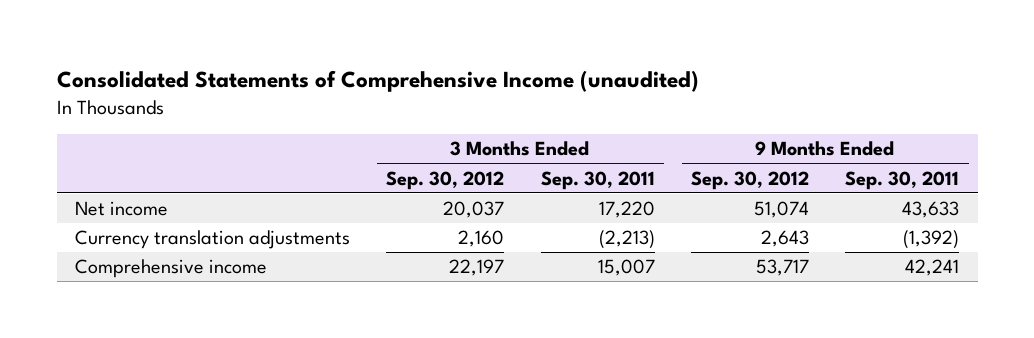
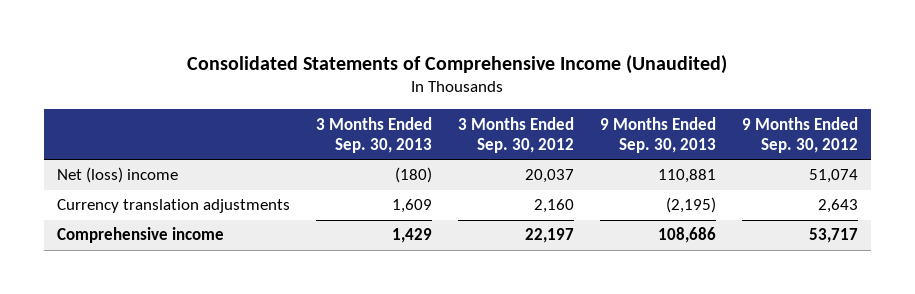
- Consolidated Statements of Comprehensive Income (unaudited)
+ Consolidated Statements of Comprehensive Income (Unaudited)
- | 3 Months Ended Sep. 30, 2012 | 3 Months Ended Sep. 30, 2011 | 9 Months Ended Sep. 30, 2012 | 9 Months Ended Sep. 30, 2011
+ | 3 Months Ended Sep. 30, 2013 | 3 Months Ended Sep. 30, 2012 | 9 Months Ended Sep. 30, 2013 | 9 Months Ended Sep. 30, 2012
- Net income | 20,037 | 17,220 | 51,074 | 43,633
+ Net (loss) income | (180) | 20,037 | 110,881 | 51,074

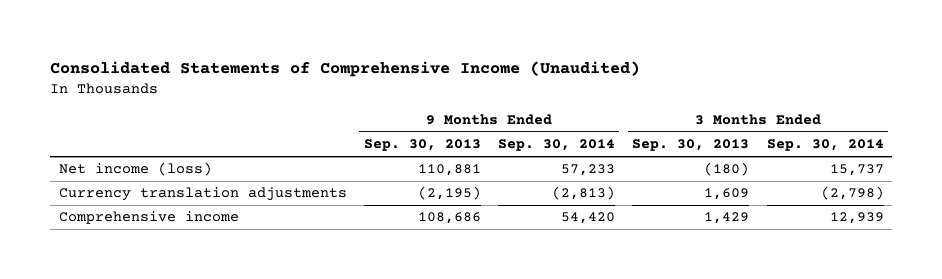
- | 3 Months Ended Sep. 30, 2013 | 3 Months Ended Sep. 30, 2012 | 9 Months Ended Sep. 30, 2013 | 9 Months Ended Sep. 30, 2012
+ | 9 Months Ended Sep. 30, 2013 | 9 Months Ended Sep. 30, 2014 | 3 Months Ended Sep. 30, 2013 | 3 Months Ended Sep. 30, 2014
- Net (loss) income | (180) | 20,037 | 110,881 | 51,074
+ Net income (loss) | 110,881 | 57,233 | (180) | 15,737

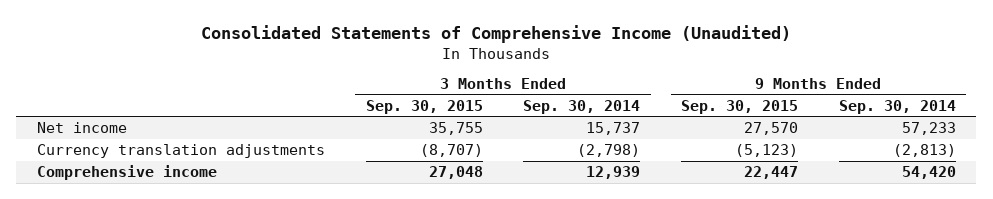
- | 9 Months Ended Sep. 30, 2013 | 9 Months Ended Sep. 30, 2014 | 3 Months Ended Sep. 30, 2013 | 3 Months Ended Sep. 30, 2014
+ | 3 Months Ended Sep. 30, 2015 | 3 Months Ended Sep. 30, 2014 | 9 Months Ended Sep. 30, 2015 | 9 Months Ended Sep. 30, 2014
- Net income (loss) | 110,881 | 57,233 | (180) | 15,737
+ Net income | 35,755 | 15,737 | 27,570 | 57,233

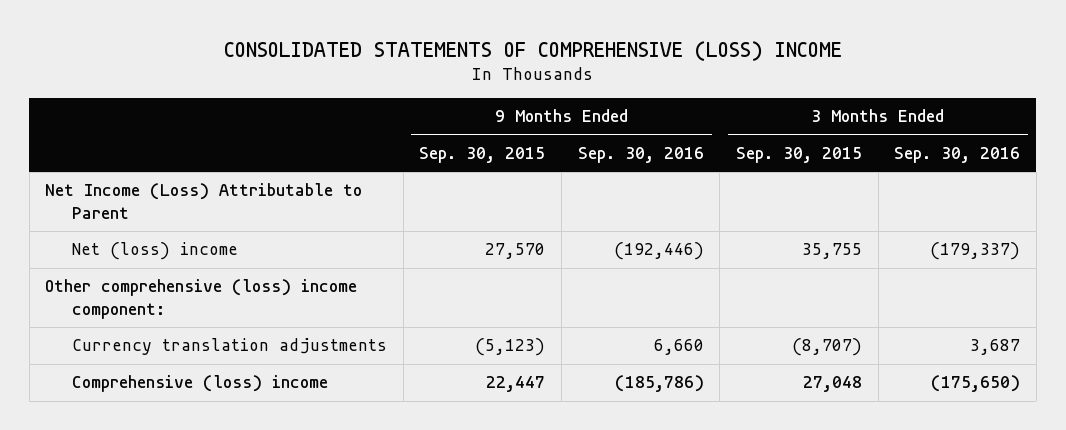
- Consolidated Statements of Comprehensive Income (Unaudited)
+ CONSOLIDATED STATEMENTS OF COMPREHENSIVE (LOSS) INCOME
- | 3 Months Ended Sep. 30, 2015 | 3 Months Ended Sep. 30, 2014 | 9 Months Ended Sep. 30, 2015 | 9 Months Ended Sep. 30, 2014
+ | 9 Months Ended Sep. 30, 2015 | 9 Months Ended Sep. 30, 2016 | 3 Months Ended Sep. 30, 2015 | 3 Months Ended Sep. 30, 2016
- Net income | 35,755 | 15,737 | 27,570 | 57,233
+ Net Income (Loss) Attributable to Parent
+ Net (loss) income | 27,570 | (192,446) | 35,755 | (179,337)
+ Other comprehensive (loss) income component:
- Comprehensive income | 27,048 | 12,939 | 22,447 | 54,420
+ Comprehensive (loss) income | 22,447 | (185,786) | 27,048 | (175,650)

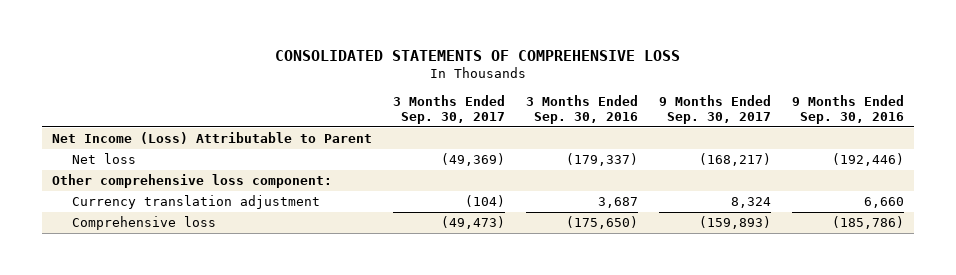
- CONSOLIDATED STATEMENTS OF COMPREHENSIVE (LOSS) INCOME
+ CONSOLIDATED STATEMENTS OF COMPREHENSIVE LOSS
- | 9 Months Ended Sep. 30, 2015 | 9 Months Ended Sep. 30, 2016 | 3 Months Ended Sep. 30, 2015 | 3 Months Ended Sep. 30, 2016
+ | 3 Months Ended Sep. 30, 2017 | 3 Months Ended Sep. 30, 2016 | 9 Months Ended Sep. 30, 2017 | 9 Months Ended Sep. 30, 2016
- Net (loss) income | 27,570 | (192,446) | 35,755 | (179,337)
- Other comprehensive (loss) income component:
- Currency translation adjustments | (5,123) | 6,660 | (8,707) | 3,687
- Comprehensive (loss) income | 22,447 | (185,786) | 27,048 | (175,650)
+ Net loss | (49,369) | (179,337) | (168,217) | (192,446)
+ Other comprehensive loss component:
+ Currency translation adjustment | (104) | 3,687 | 8,324 | 6,660
+ Comprehensive loss | (49,473) | (175,650) | (159,893) | (185,786)

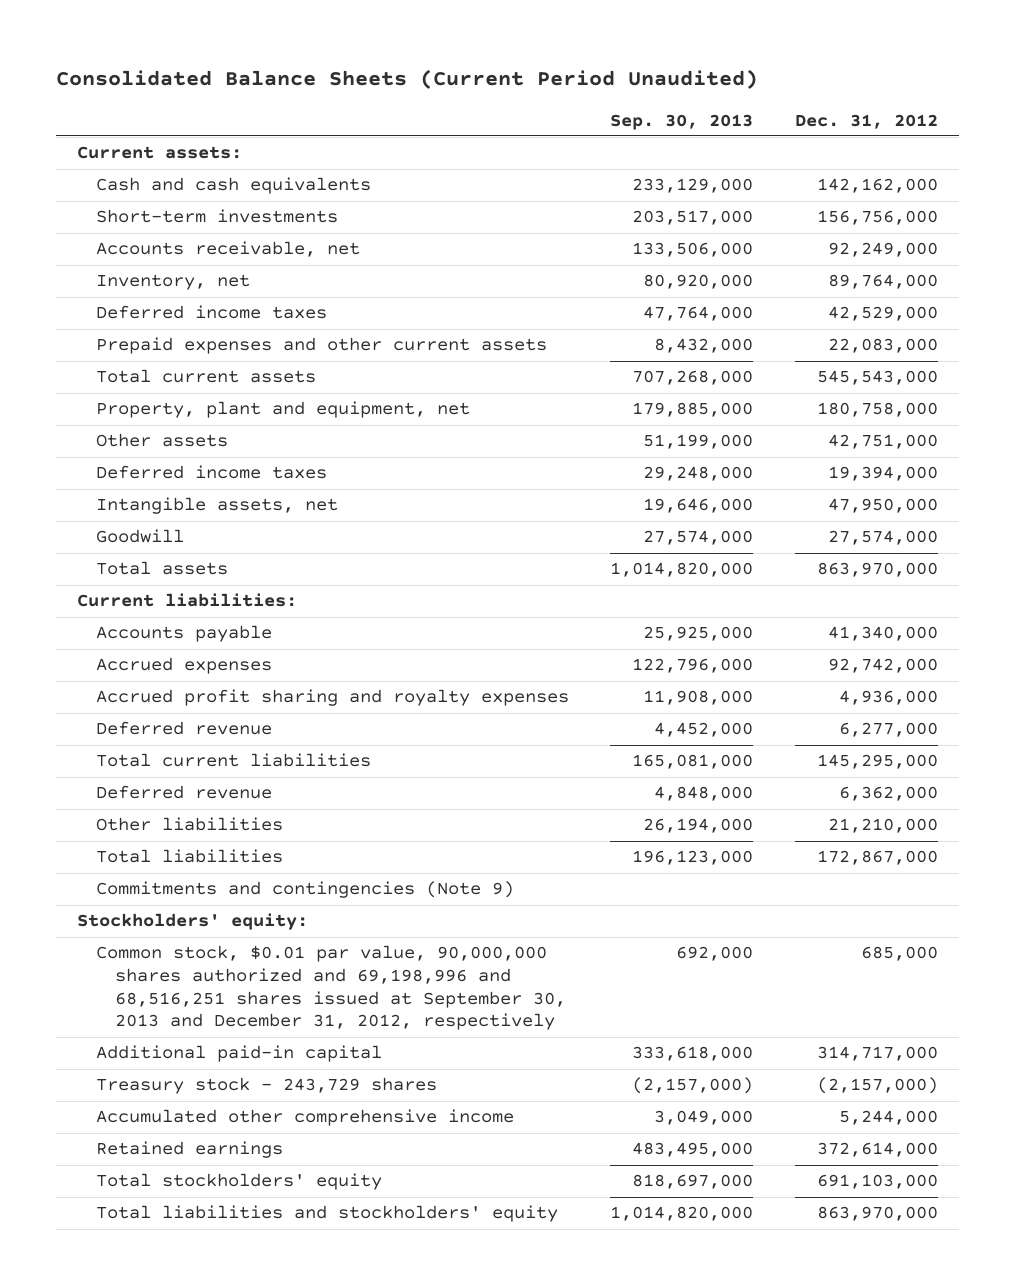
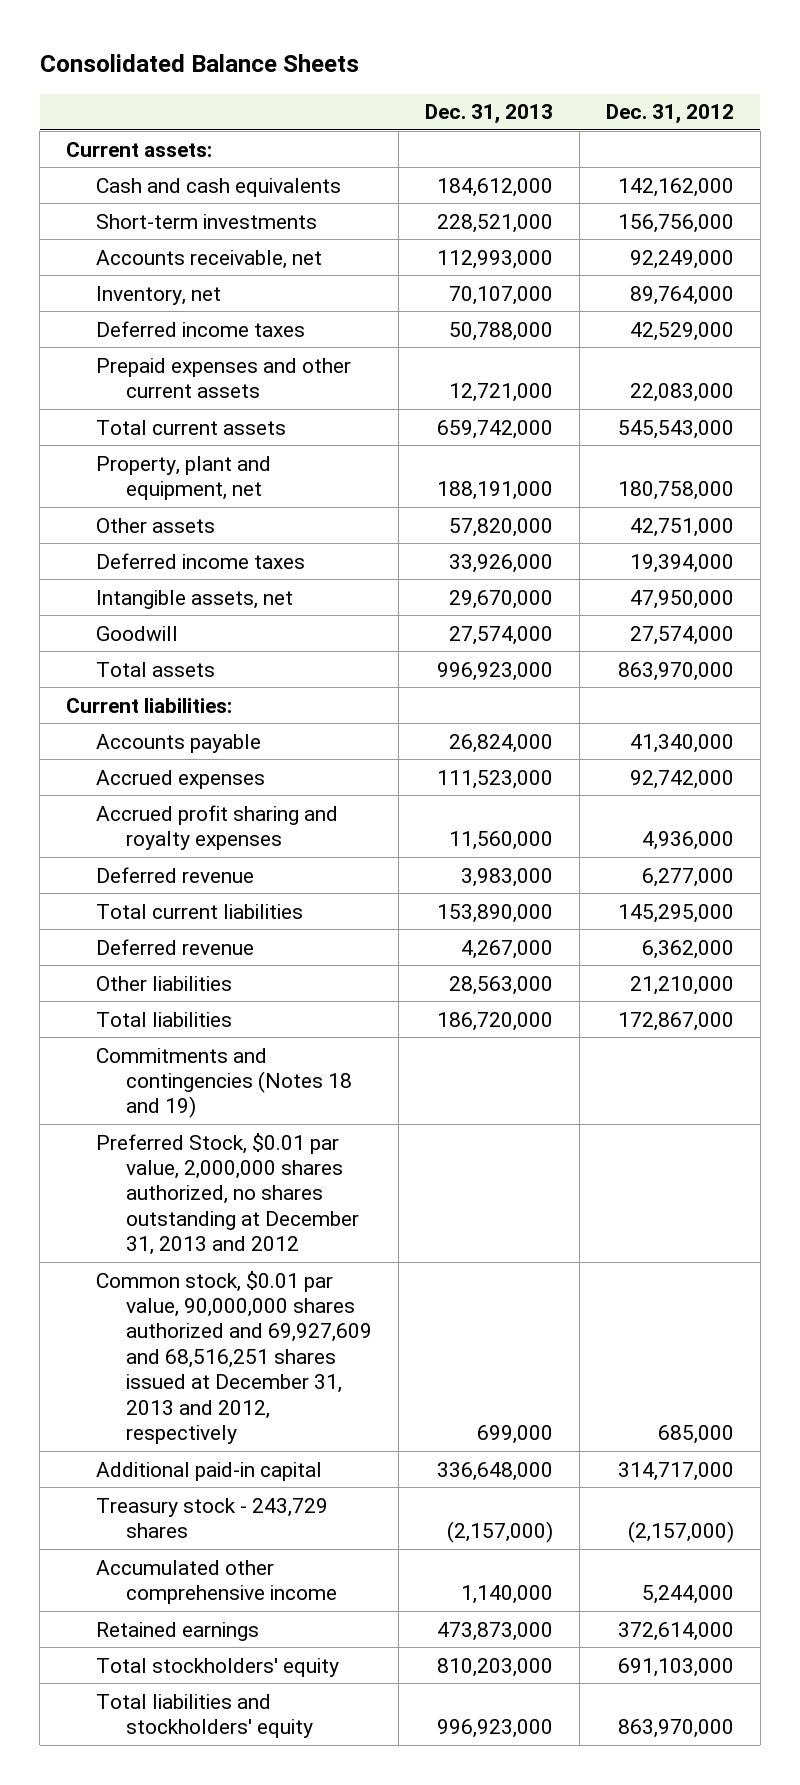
- Consolidated Balance Sheets (Current Period Unaudited)
+ Consolidated Balance Sheets
- | Sep. 30, 2013 | Dec. 31, 2012
+ | Dec. 31, 2013 | Dec. 31, 2012
- Commitments and contingencies (Note 9)
- Stockholders' equity:
- Common stock, $0.01 par value, 90,000,000 shares authorized and 69,198,996 and 68,516,251 shares issued at September 30, 2013 and December 31, 2012, respectively | 692,000 | 685,000
+ Commitments and contingencies (Notes 18 and 19)
+ Preferred Stock, $0.01 par value, 2,000,000 shares authorized, no shares outstanding at December 31, 2013 and 2012
+ Common stock, $0.01 par value, 90,000,000 shares authorized and 69,927,609 and 68,516,251 shares issued at December 31, 2013 and 2012, respectively | 699,000 | 685,000

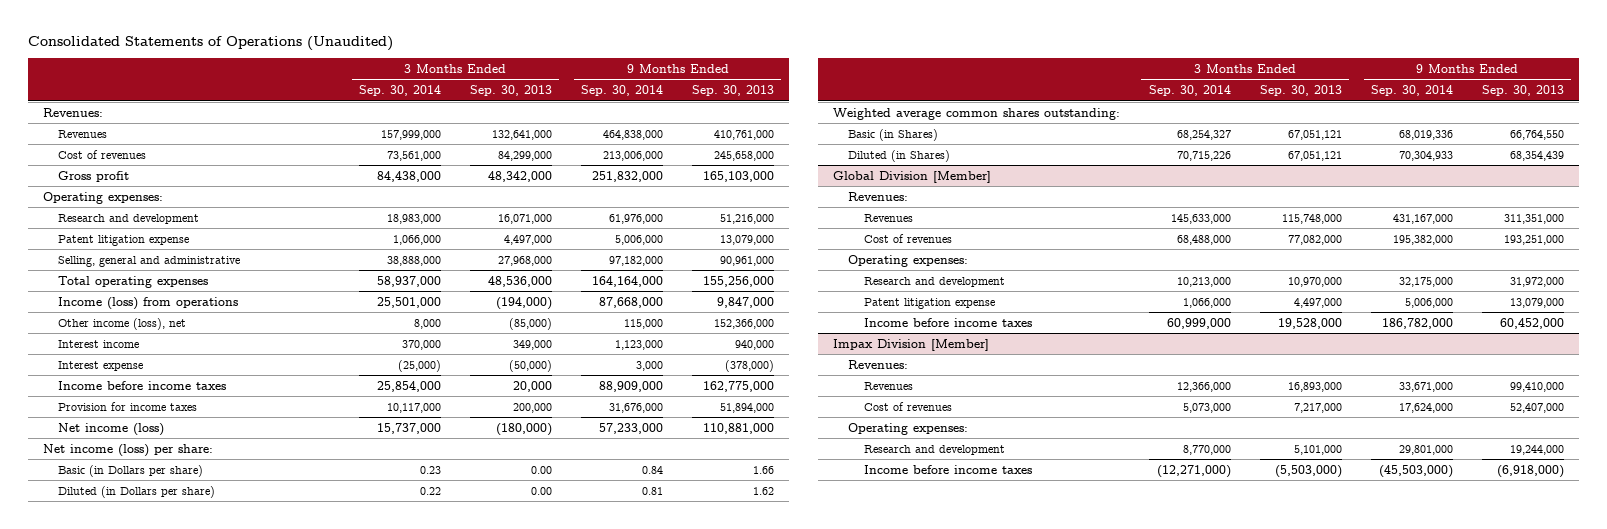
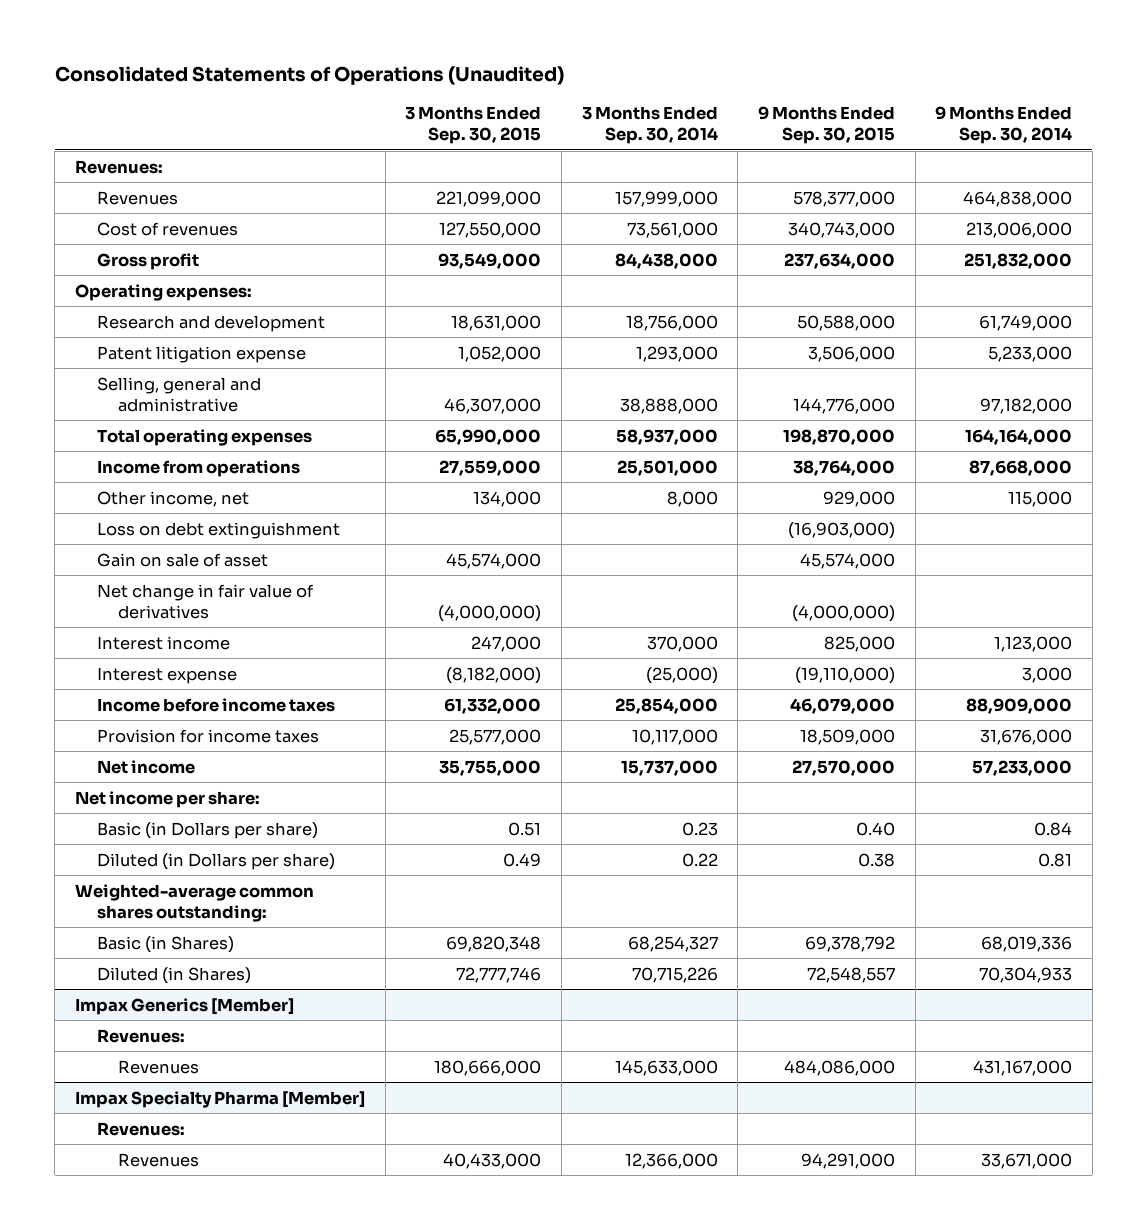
- | 3 Months Ended Sep. 30, 2014 | 3 Months Ended Sep. 30, 2013 | 9 Months Ended Sep. 30, 2014 | 9 Months Ended Sep. 30, 2013
+ | 3 Months Ended Sep. 30, 2015 | 3 Months Ended Sep. 30, 2014 | 9 Months Ended Sep. 30, 2015 | 9 Months Ended Sep. 30, 2014
- Research and development | 18,983,000 | 16,071,000 | 61,976,000 | 51,216,000
- Patent litigation expense | 1,066,000 | 4,497,000 | 5,006,000 | 13,079,000
+ Research and development | 18,631,000 | 18,756,000 | 50,588,000 | 61,749,000
+ Patent litigation expense | 1,052,000 | 1,293,000 | 3,506,000 | 5,233,000
- Income (loss) from operations | 25,501,000 | (194,000) | 87,668,000 | 9,847,000
- Other income (loss), net | 8,000 | (85,000) | 115,000 | 152,366,000
+ Income from operations | 27,559,000 | 25,501,000 | 38,764,000 | 87,668,000
+ Other income, net | 134,000 | 8,000 | 929,000 | 115,000
+ Loss on debt extinguishment | | | (16,903,000) |
+ Gain on sale of asset | 45,574,000 | | 45,574,000 |
+ Net change in fair value of derivatives | (4,000,000) | | (4,000,000) |
- Net income (loss) | 15,737,000 | (180,000) | 57,233,000 | 110,881,000
- Net income (loss) per share:
+ Net income | 35,755,000 | 15,737,000 | 27,570,000 | 57,233,000
+ Net income per share:
- Weighted average common shares outstanding:
+ Weighted-average common shares outstanding:
- Global Division [Member]
+ Impax Generics [Member]
- Cost of revenues | 68,488,000 | 77,082,000 | 195,382,000 | 193,251,000
- Operating expenses:
- Research and development | 10,213,000 | 10,970,000 | 32,175,000 | 31,972,000
- Patent litigation expense | 1,066,000 | 4,497,000 | 5,006,000 | 13,079,000
- Income before income taxes | 60,999,000 | 19,528,000 | 186,782,000 | 60,452,000
- Impax Division [Member]
+ Impax Specialty Pharma [Member]
- Cost of revenues | 5,073,000 | 7,217,000 | 17,624,000 | 52,407,000
- Operating expenses:
- Research and development | 8,770,000 | 5,101,000 | 29,801,000 | 19,244,000
- Income before income taxes | (12,271,000) | (5,503,000) | (45,503,000) | (6,918,000)

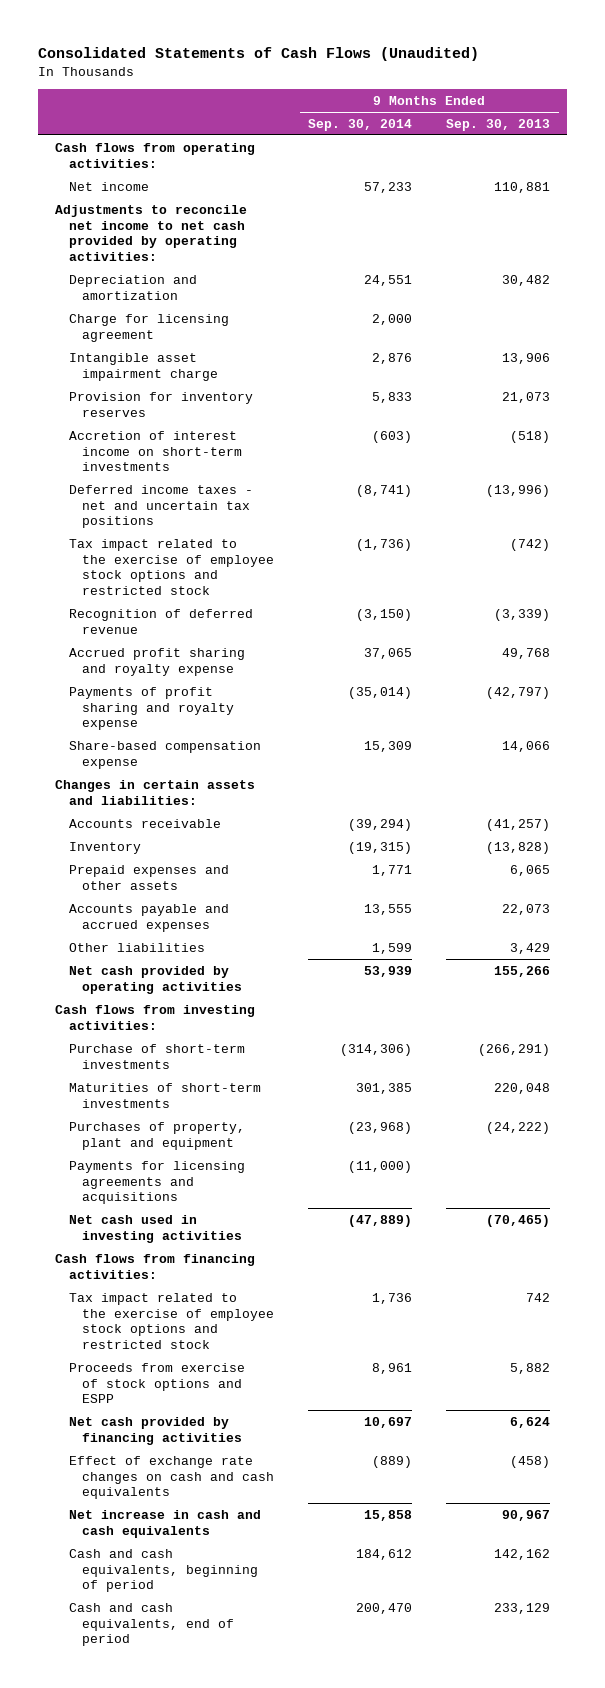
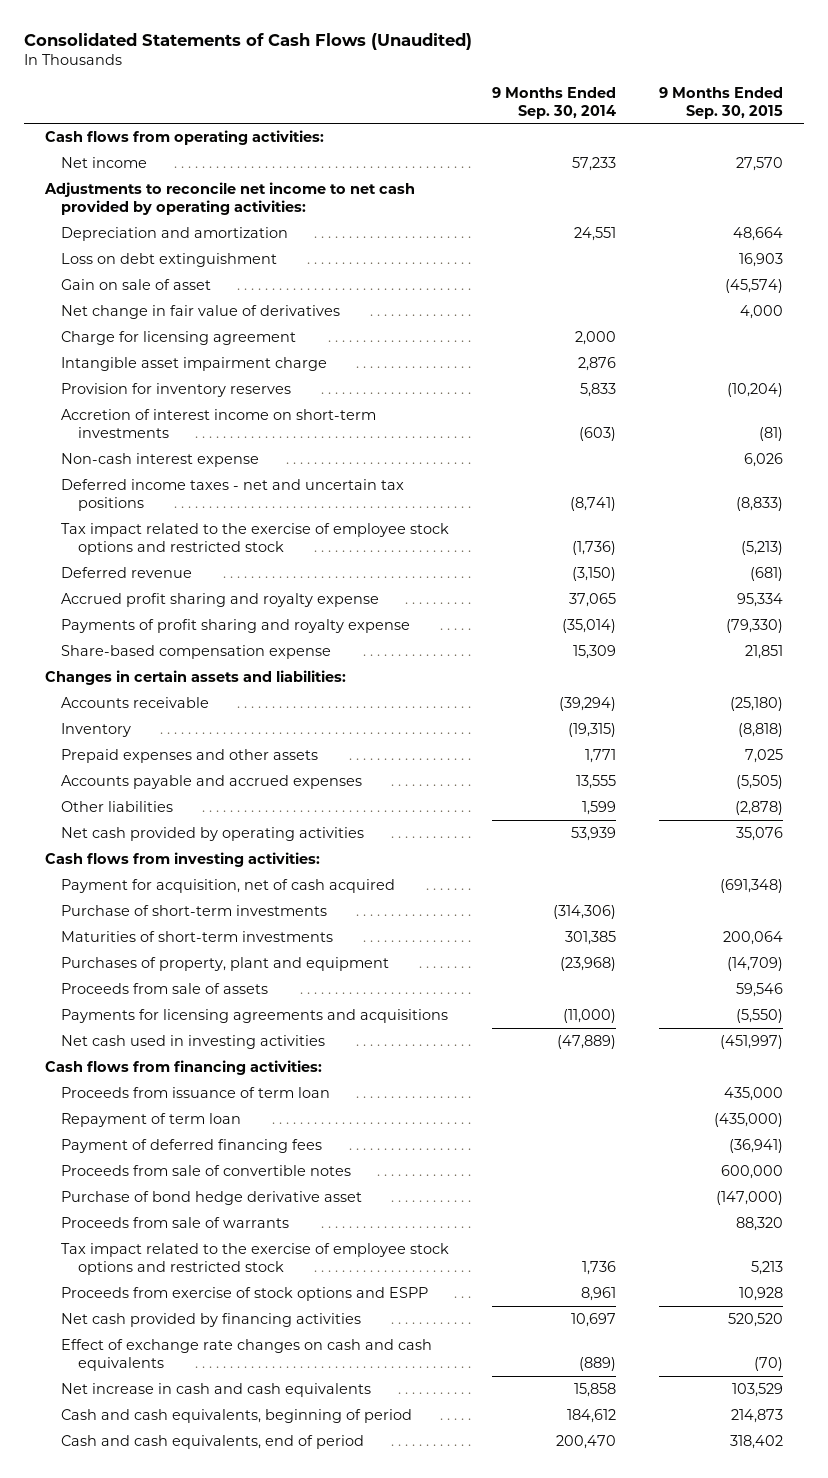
- | 9 Months Ended Sep. 30, 2014 | 9 Months Ended Sep. 30, 2013
+ | 9 Months Ended Sep. 30, 2014 | 9 Months Ended Sep. 30, 2015
+ Loss on debt extinguishment | | 16,903
+ Gain on sale of asset | | (45,574)
+ Net change in fair value of derivatives | | 4,000
+ Non-cash interest expense | | 6,026
- Recognition of deferred revenue | (3,150) | (3,339)
+ Deferred revenue | (3,150) | (681)
+ Payment for acquisition, net of cash acquired | | (691,348)
+ Proceeds from sale of assets | | 59,546
+ Proceeds from issuance of term loan | | 435,000
+ Repayment of term loan | | (435,000)
+ Payment of deferred financing fees | | (36,941)
+ Proceeds from sale of convertible notes | | 600,000
+ Purchase of bond hedge derivative asset | | (147,000)
+ Proceeds from sale of warrants | | 88,320

